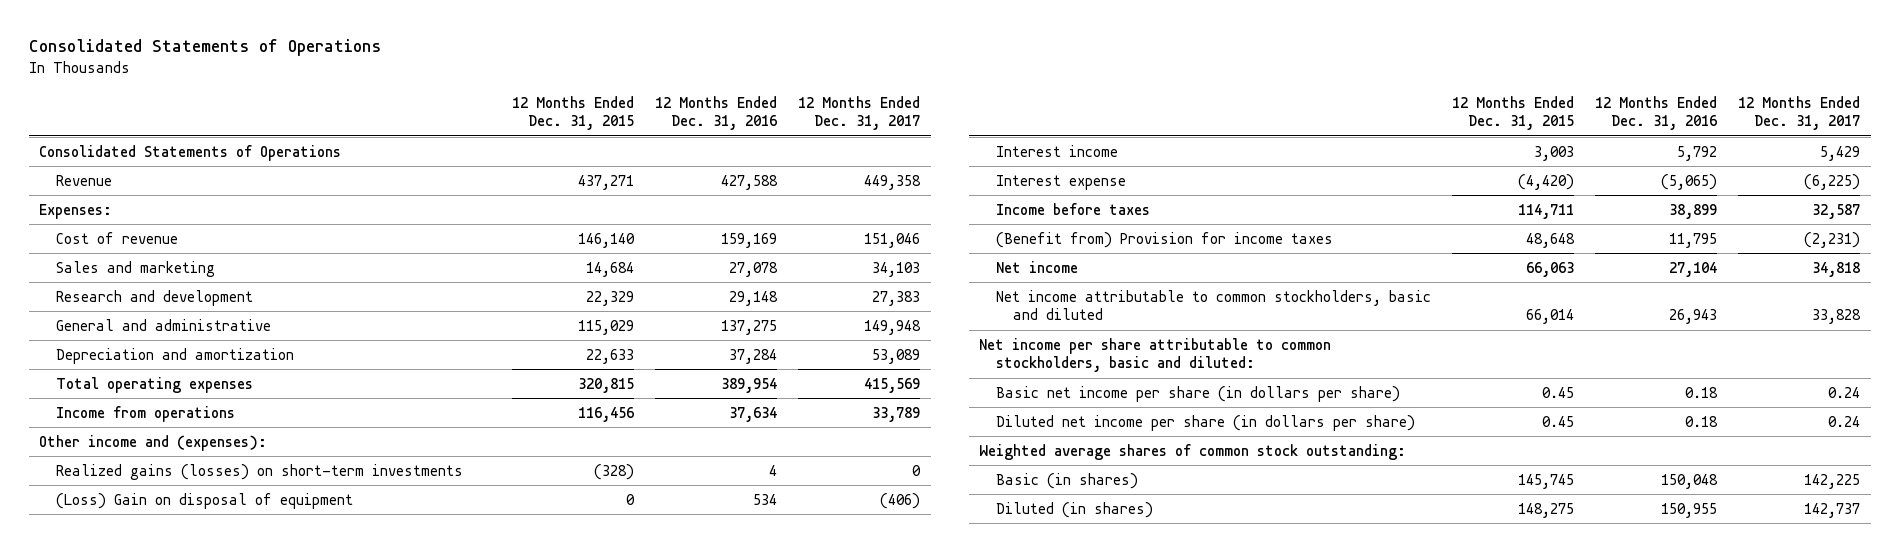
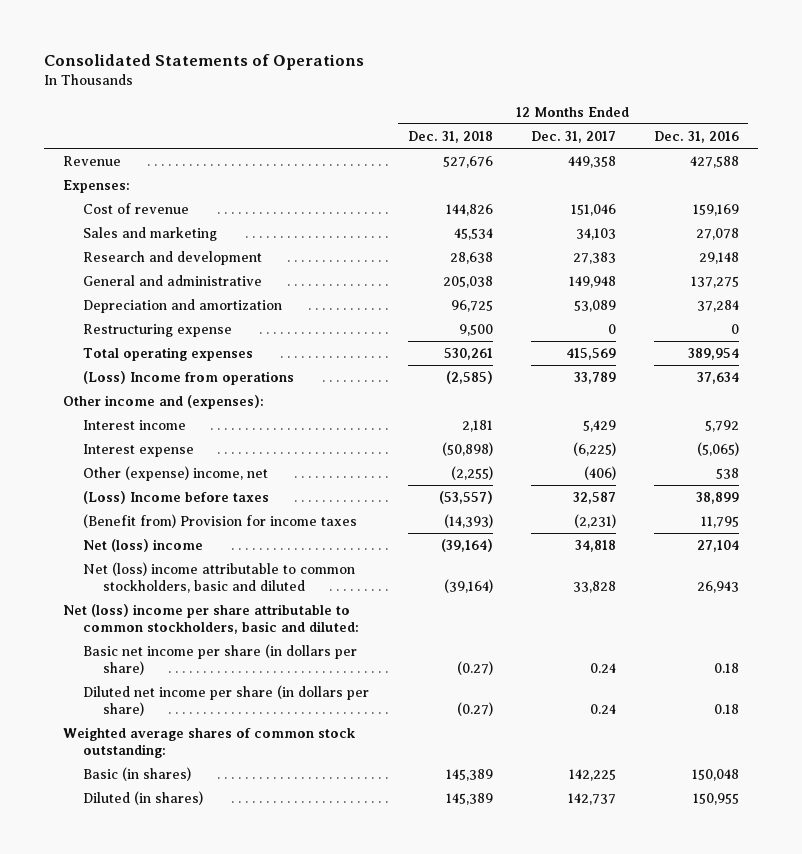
- | 12 Months Ended Dec. 31, 2015 | 12 Months Ended Dec. 31, 2016 | 12 Months Ended Dec. 31, 2017
+ | 12 Months Ended Dec. 31, 2018 | 12 Months Ended Dec. 31, 2017 | 12 Months Ended Dec. 31, 2016
- Consolidated Statements of Operations
+ Restructuring expense | 9,500 | 0 | 0
- Income from operations | 116,456 | 37,634 | 33,789
+ (Loss) Income from operations | (2,585) | 33,789 | 37,634
- Realized gains (losses) on short-term investments | (328) | 4 | 0
- (Loss) Gain on disposal of equipment | 0 | 534 | (406)
- Income before taxes | 114,711 | 38,899 | 32,587
+ Other (expense) income, net | (2,255) | (406) | 538
+ (Loss) Income before taxes | (53,557) | 32,587 | 38,899
- Net income | 66,063 | 27,104 | 34,818
- Net income attributable to common stockholders, basic and diluted | 66,014 | 26,943 | 33,828
- Net income per share attributable to common stockholders, basic and diluted:
+ Net (loss) income | (39,164) | 34,818 | 27,104
+ Net (loss) income attributable to common stockholders, basic and diluted | (39,164) | 33,828 | 26,943
+ Net (loss) income per share attributable to common stockholders, basic and diluted:

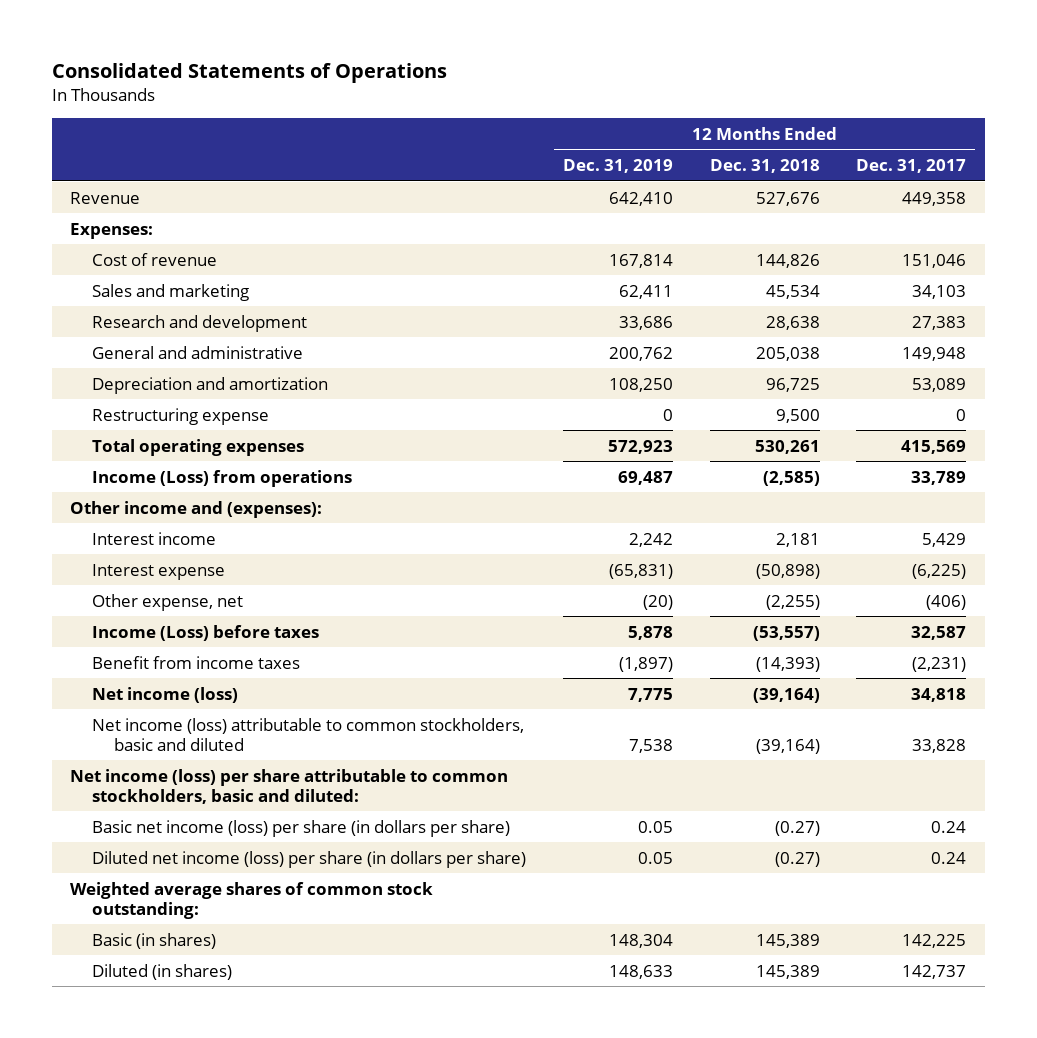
- | 12 Months Ended Dec. 31, 2018 | 12 Months Ended Dec. 31, 2017 | 12 Months Ended Dec. 31, 2016
+ | 12 Months Ended Dec. 31, 2019 | 12 Months Ended Dec. 31, 2018 | 12 Months Ended Dec. 31, 2017
- (Loss) Income from operations | (2,585) | 33,789 | 37,634
+ Income (Loss) from operations | 69,487 | (2,585) | 33,789
- Other (expense) income, net | (2,255) | (406) | 538
- (Loss) Income before taxes | (53,557) | 32,587 | 38,899
- (Benefit from) Provision for income taxes | (14,393) | (2,231) | 11,795
- Net (loss) income | (39,164) | 34,818 | 27,104
- Net (loss) income attributable to common stockholders, basic and diluted | (39,164) | 33,828 | 26,943
- Net (loss) income per share attributable to common stockholders, basic and diluted:
- Basic net income per share (in dollars per share) | (0.27) | 0.24 | 0.18
- Diluted net income per share (in dollars per share) | (0.27) | 0.24 | 0.18
+ Other expense, net | (20) | (2,255) | (406)
+ Income (Loss) before taxes | 5,878 | (53,557) | 32,587
+ Benefit from income taxes | (1,897) | (14,393) | (2,231)
+ Net income (loss) | 7,775 | (39,164) | 34,818
+ Net income (loss) attributable to common stockholders, basic and diluted | 7,538 | (39,164) | 33,828
+ Net income (loss) per share attributable to common stockholders, basic and diluted:
+ Basic net income (loss) per share (in dollars per share) | 0.05 | (0.27) | 0.24
+ Diluted net income (loss) per share (in dollars per share) | 0.05 | (0.27) | 0.24

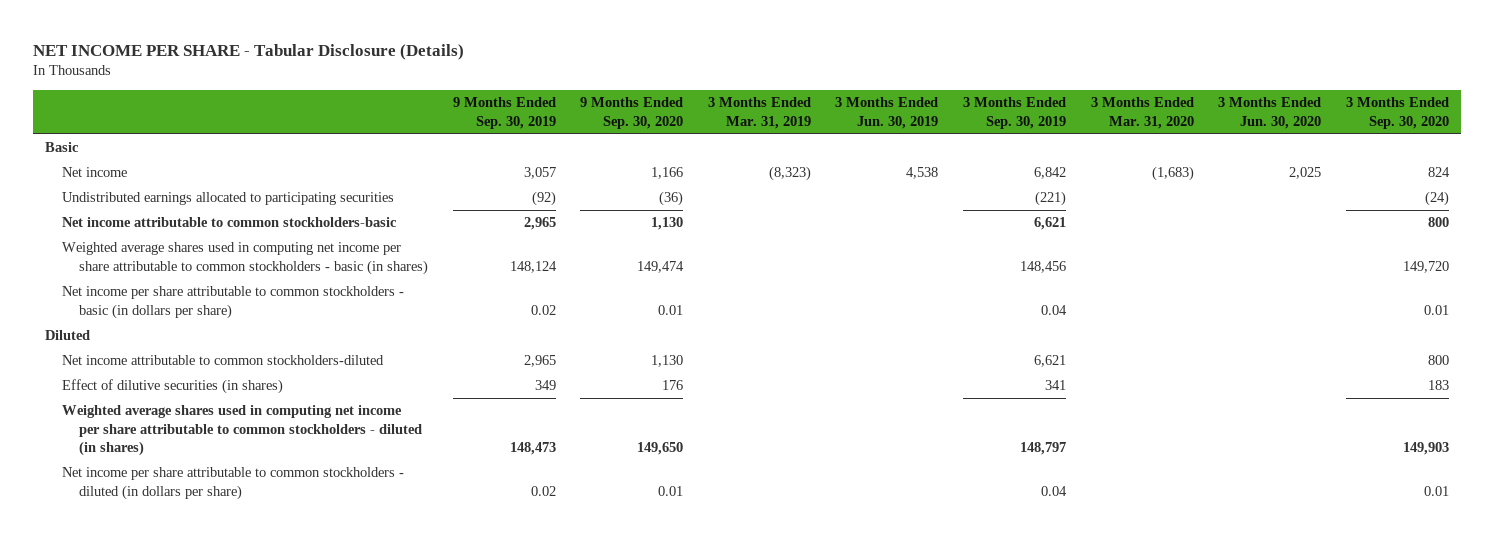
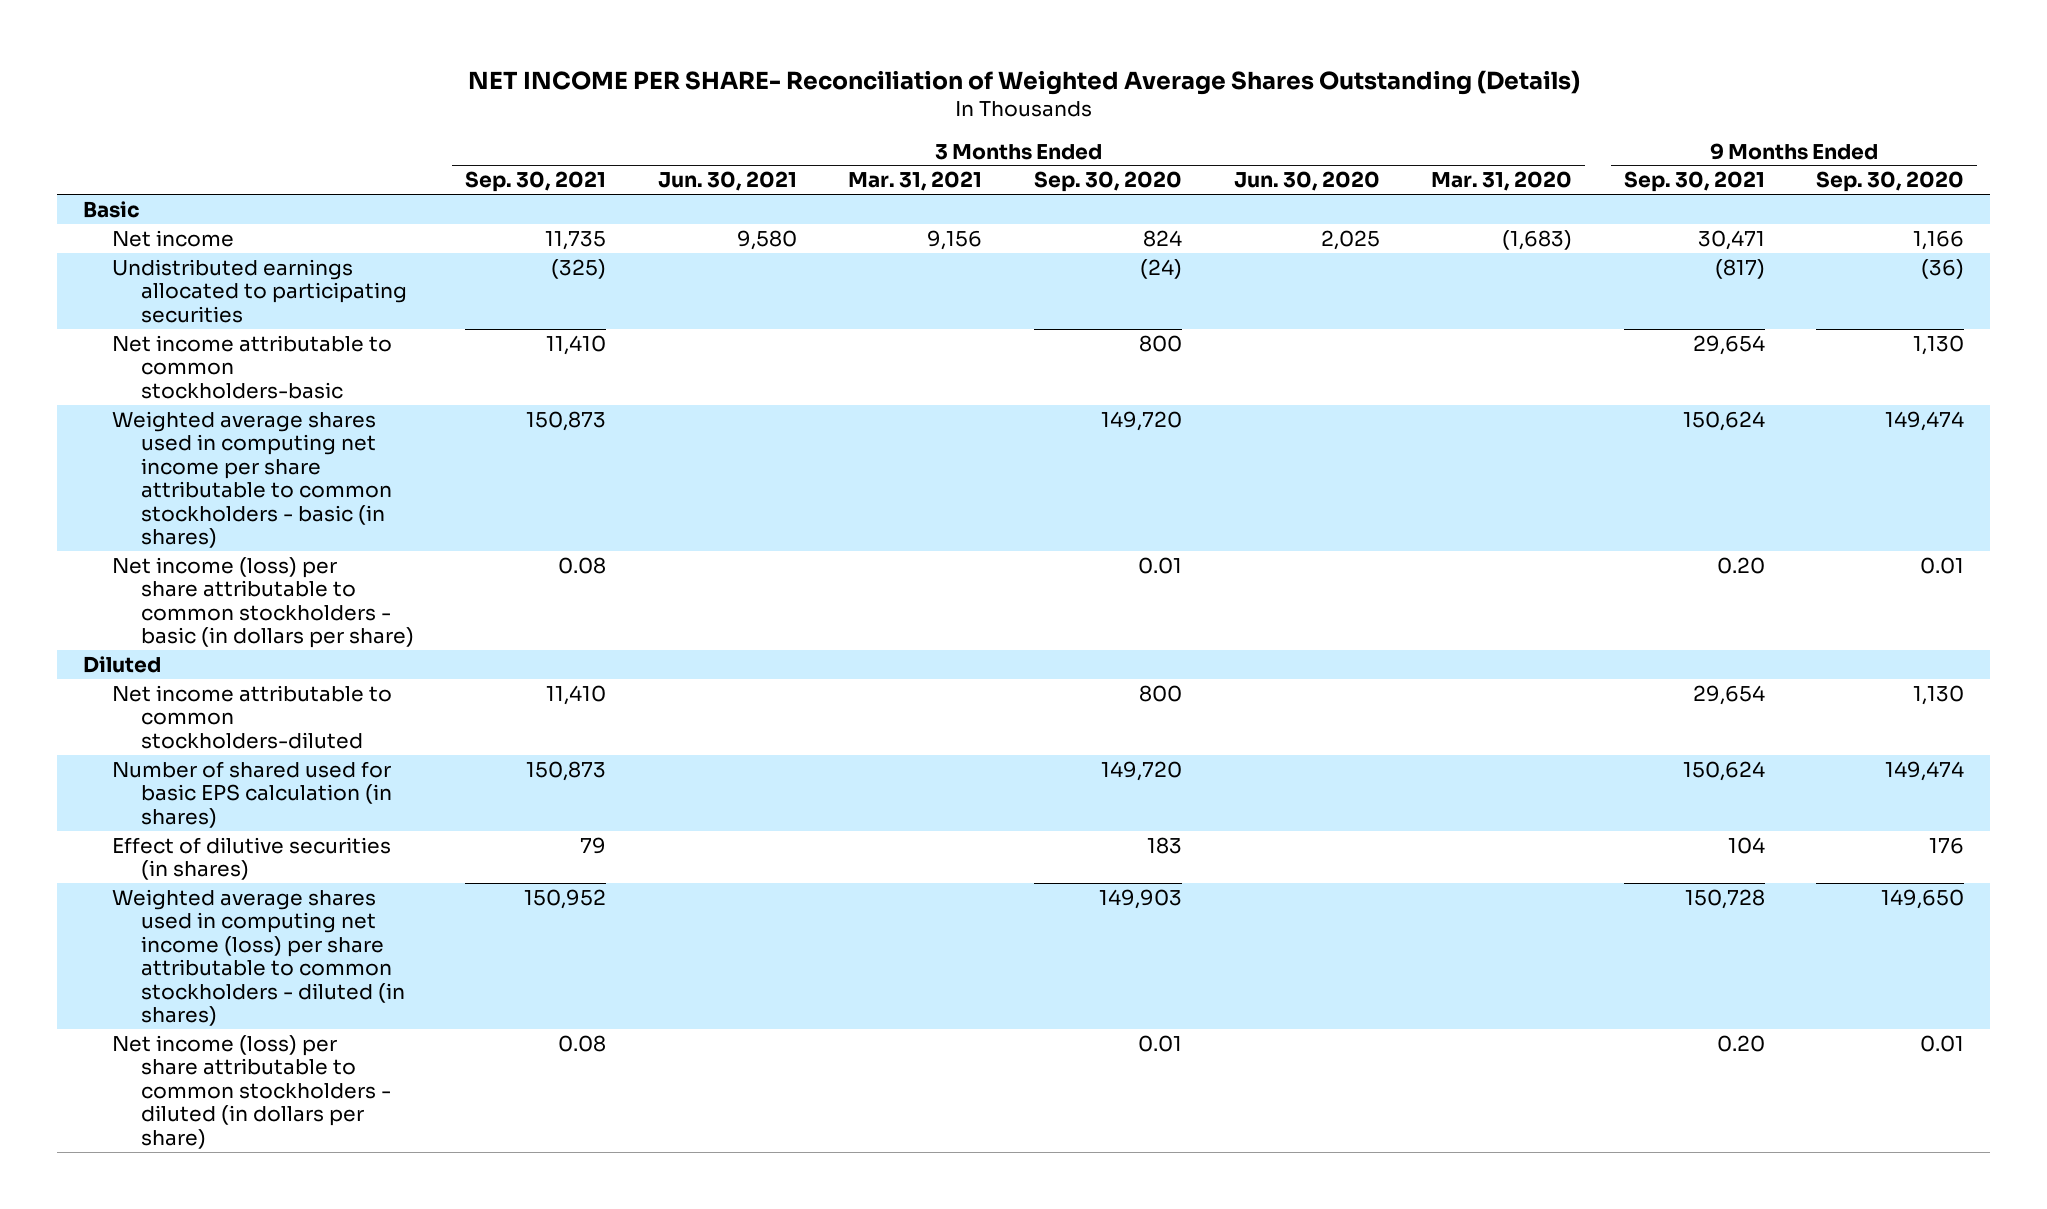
- NET INCOME PER SHARE - Tabular Disclosure (Details)
+ NET INCOME PER SHARE- Reconciliation of Weighted Average Shares Outstanding (Details)
- | 9 Months Ended Sep. 30, 2019 | 9 Months Ended Sep. 30, 2020 | 3 Months Ended Mar. 31, 2019 | 3 Months Ended Jun. 30, 2019 | 3 Months Ended Sep. 30, 2019 | 3 Months Ended Mar. 31, 2020 | 3 Months Ended Jun. 30, 2020 | 3 Months Ended Sep. 30, 2020
+ | 3 Months Ended Sep. 30, 2021 | 3 Months Ended Jun. 30, 2021 | 3 Months Ended Mar. 31, 2021 | 3 Months Ended Sep. 30, 2020 | 3 Months Ended Jun. 30, 2020 | 3 Months Ended Mar. 31, 2020 | 9 Months Ended Sep. 30, 2021 | 9 Months Ended Sep. 30, 2020
- Net income per share attributable to common stockholders - basic (in dollars per share) | 0.02 | 0.01 | | | 0.04 | | | 0.01
+ Net income (loss) per share attributable to common stockholders - basic (in dollars per share) | 0.08 | | | 0.01 | | | 0.20 | 0.01
+ Number of shared used for basic EPS calculation (in shares) | 150,873 | | | 149,720 | | | 150,624 | 149,474
- Weighted average shares used in computing net income per share attributable to common stockholders - diluted (in shares) | 148,473 | 149,650 | | | 148,797 | | | 149,903
- Net income per share attributable to common stockholders - diluted (in dollars per share) | 0.02 | 0.01 | | | 0.04 | | | 0.01
+ Weighted average shares used in computing net income (loss) per share attributable to common stockholders - diluted (in shares) | 150,952 | | | 149,903 | | | 150,728 | 149,650
+ Net income (loss) per share attributable to common stockholders - diluted (in dollars per share) | 0.08 | | | 0.01 | | | 0.20 | 0.01

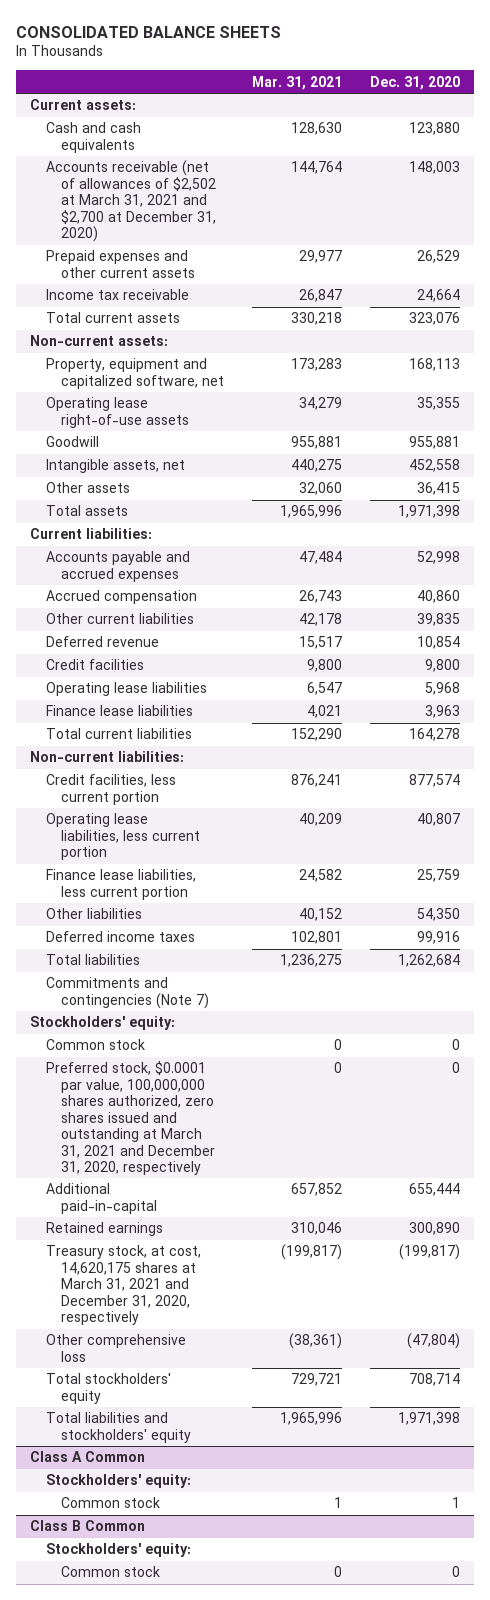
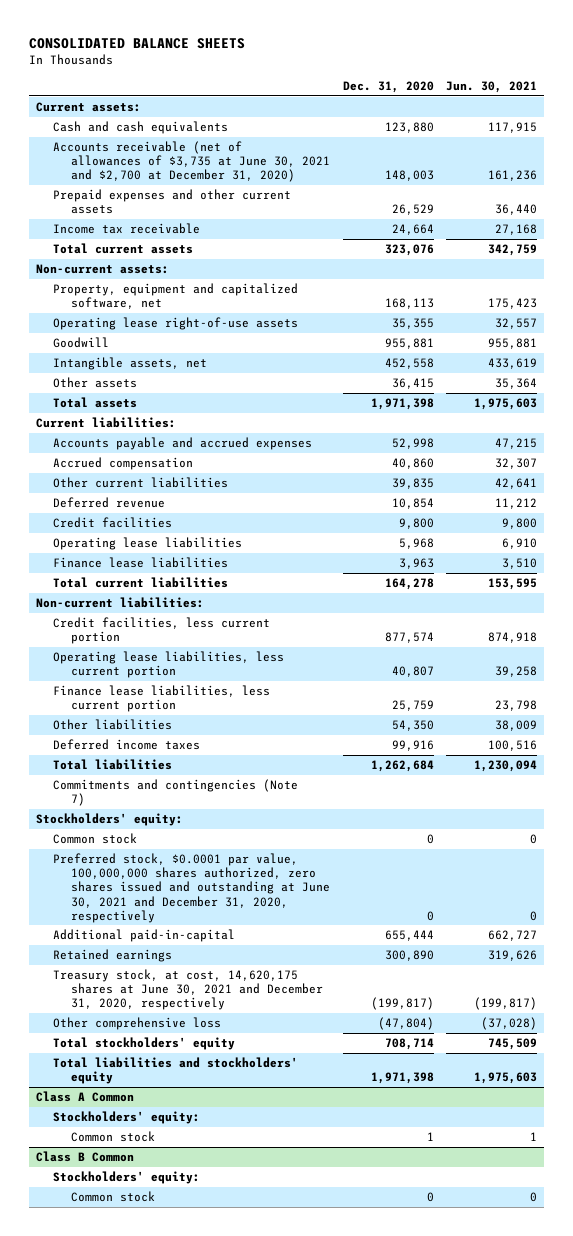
- | Mar. 31, 2021 | Dec. 31, 2020
+ | Dec. 31, 2020 | Jun. 30, 2021
- Accounts receivable (net of allowances of $2,502 at March 31, 2021 and $2,700 at December 31, 2020) | 144,764 | 148,003
+ Accounts receivable (net of allowances of $3,735 at June 30, 2021 and $2,700 at December 31, 2020) | 148,003 | 161,236
- Preferred stock, $0.0001 par value, 100,000,000 shares authorized, zero shares issued and outstanding at March 31, 2021 and December 31, 2020, respectively | 0 | 0
+ Preferred stock, $0.0001 par value, 100,000,000 shares authorized, zero shares issued and outstanding at June 30, 2021 and December 31, 2020, respectively | 0 | 0
- Treasury stock, at cost, 14,620,175 shares at March 31, 2021 and December 31, 2020, respectively | (199,817) | (199,817)
+ Treasury stock, at cost, 14,620,175 shares at June 30, 2021 and December 31, 2020, respectively | (199,817) | (199,817)

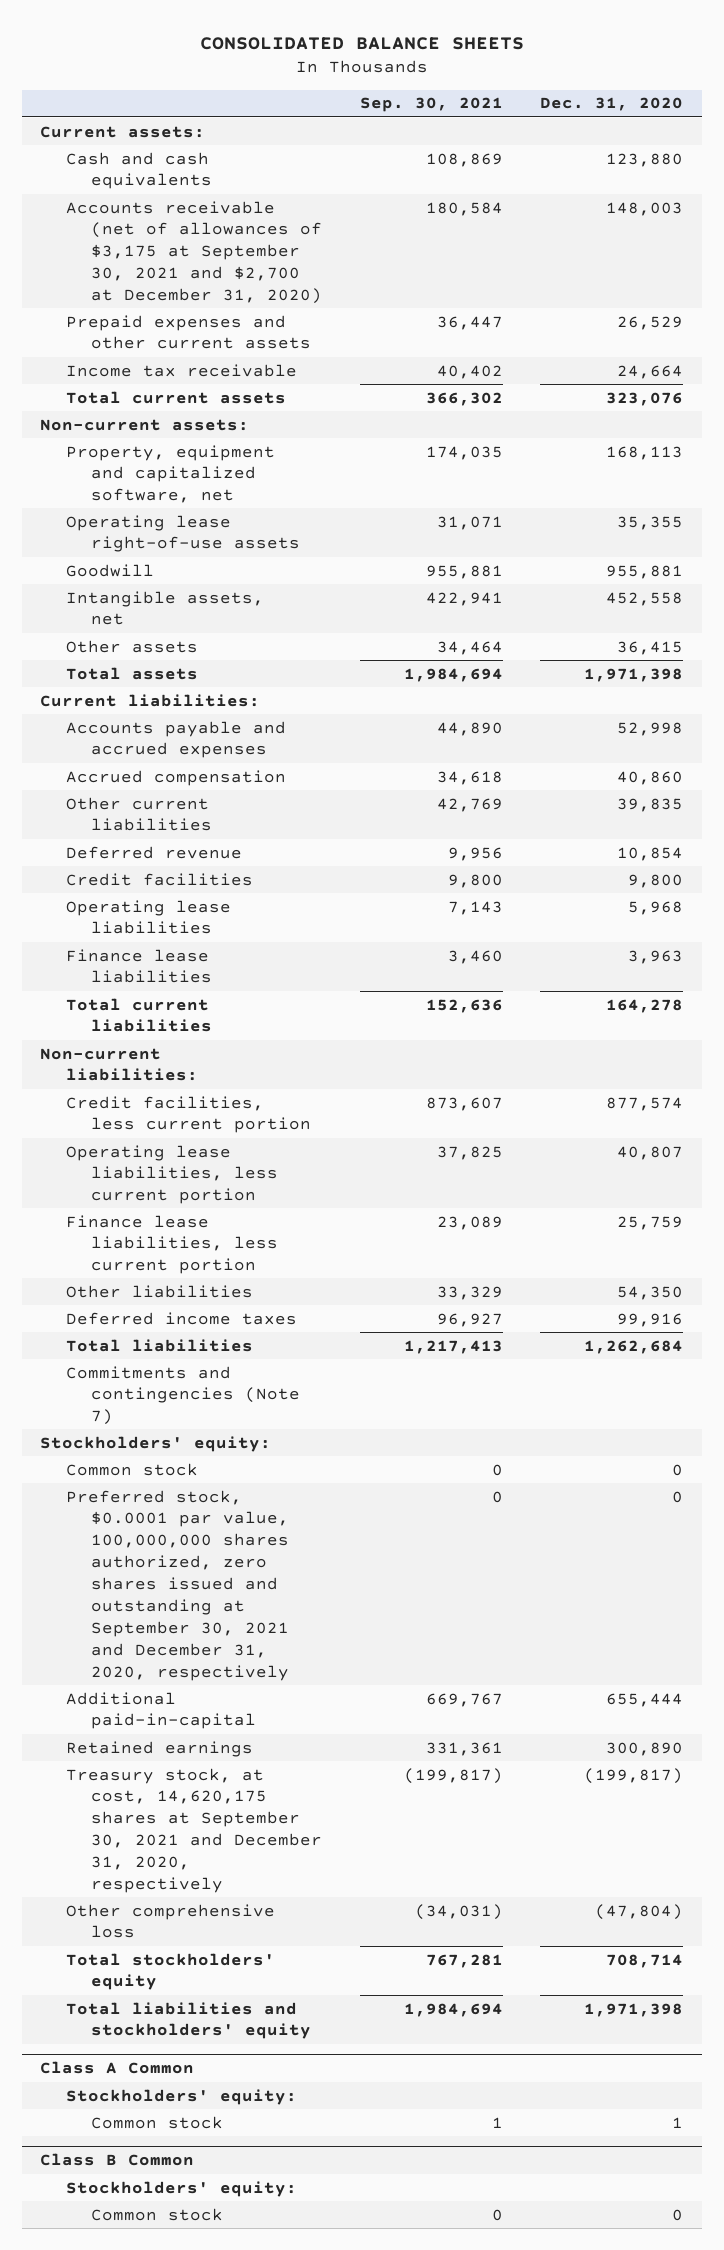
- | Dec. 31, 2020 | Jun. 30, 2021
+ | Sep. 30, 2021 | Dec. 31, 2020
- Accounts receivable (net of allowances of $3,735 at June 30, 2021 and $2,700 at December 31, 2020) | 148,003 | 161,236
+ Accounts receivable (net of allowances of $3,175 at September 30, 2021 and $2,700 at December 31, 2020) | 180,584 | 148,003
- Preferred stock, $0.0001 par value, 100,000,000 shares authorized, zero shares issued and outstanding at June 30, 2021 and December 31, 2020, respectively | 0 | 0
+ Preferred stock, $0.0001 par value, 100,000,000 shares authorized, zero shares issued and outstanding at September 30, 2021 and December 31, 2020, respectively | 0 | 0
- Treasury stock, at cost, 14,620,175 shares at June 30, 2021 and December 31, 2020, respectively | (199,817) | (199,817)
+ Treasury stock, at cost, 14,620,175 shares at September 30, 2021 and December 31, 2020, respectively | (199,817) | (199,817)

